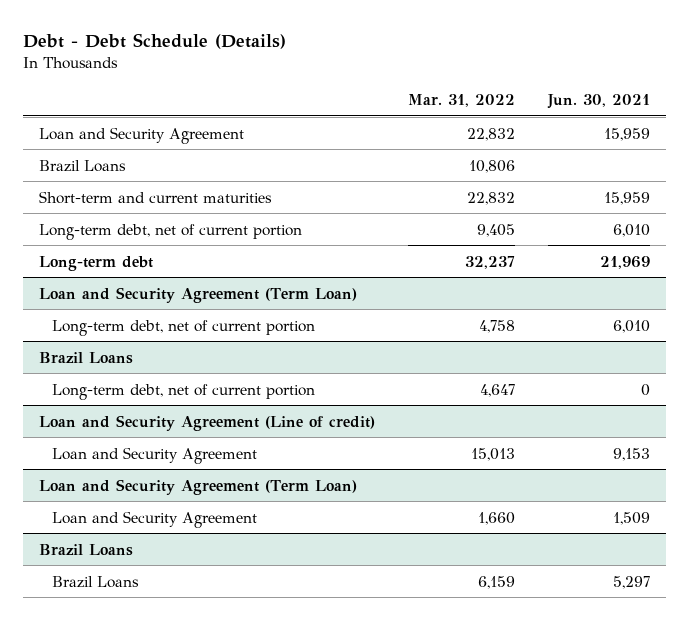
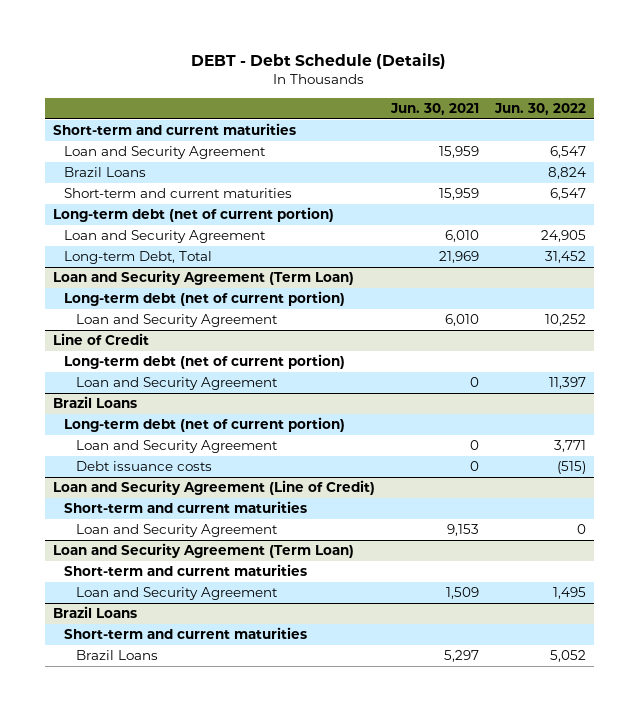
- Debt - Debt Schedule (Details)
+ DEBT - Debt Schedule (Details)
- | Mar. 31, 2022 | Jun. 30, 2021
+ | Jun. 30, 2021 | Jun. 30, 2022
+ Short-term and current maturities
- Long-term debt, net of current portion | 9,405 | 6,010
- Long-term debt | 32,237 | 21,969
+ Long-term debt (net of current portion)
+ Loan and Security Agreement | 6,010 | 24,905
+ Long-term Debt, Total | 21,969 | 31,452
@ Loan and Security Agreement (Term Loan)
- Long-term debt, net of current portion | 4,758 | 6,010
+ Long-term debt (net of current portion)
+ Loan and Security Agreement | 6,010 | 10,252
+ Line of Credit
+ Long-term debt (net of current portion)
+ Loan and Security Agreement | 0 | 11,397
@ Brazil Loans
- Long-term debt, net of current portion | 4,647 | 0
- Loan and Security Agreement (Line of credit)
@ Brazil Loans
+ Long-term debt (net of current portion)
+ Loan and Security Agreement | 0 | 3,771
+ Debt issuance costs | 0 | (515)
+ Loan and Security Agreement (Line of Credit)
+ Short-term and current maturities
@ Loan and Security Agreement (Term Loan)
+ Short-term and current maturities
@ Brazil Loans
+ Short-term and current maturities

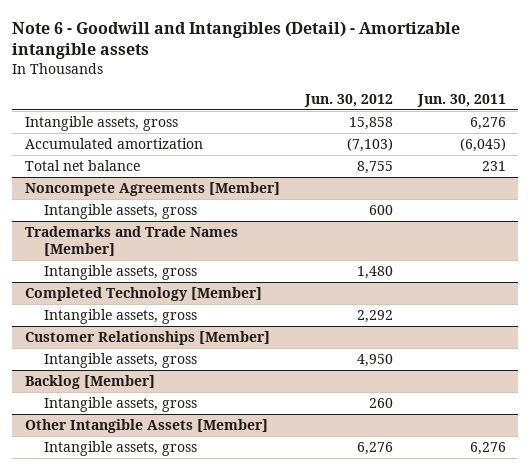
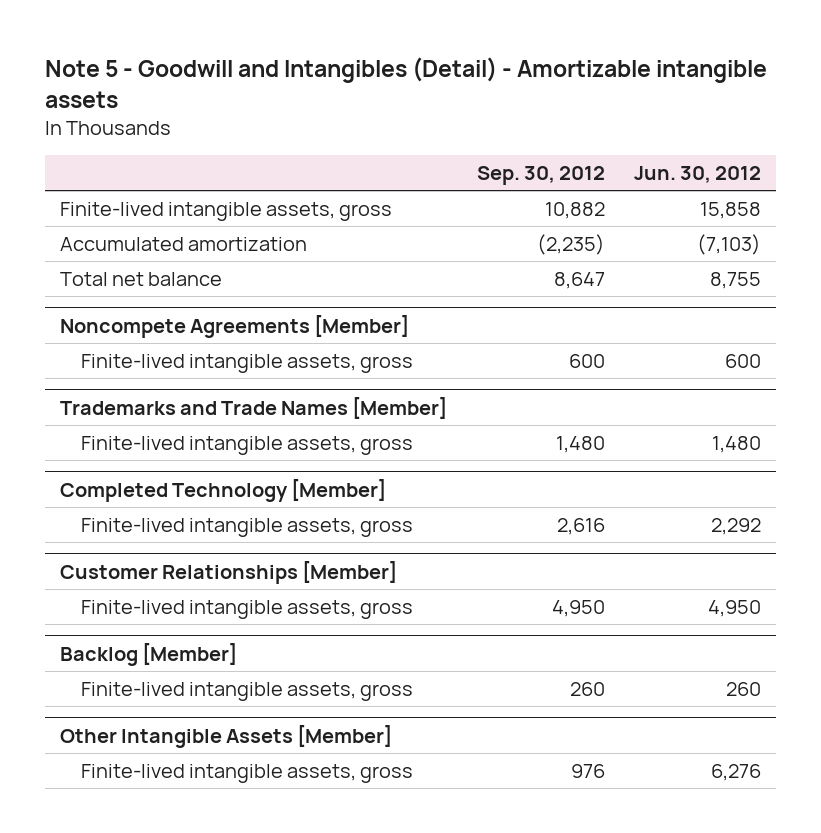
- Note 6 - Goodwill and Intangibles (Detail) - Amortizable intangible assets
+ Note 5 - Goodwill and Intangibles (Detail) - Amortizable intangible assets
- | Jun. 30, 2012 | Jun. 30, 2011
+ | Sep. 30, 2012 | Jun. 30, 2012
- Intangible assets, gross | 15,858 | 6,276
+ Finite-lived intangible assets, gross | 10,882 | 15,858
@ Noncompete Agreements [Member]
- Intangible assets, gross | 600 |
+ Finite-lived intangible assets, gross | 600 | 600
@ Trademarks and Trade Names [Member]
- Intangible assets, gross | 1,480 |
+ Finite-lived intangible assets, gross | 1,480 | 1,480
@ Completed Technology [Member]
- Intangible assets, gross | 2,292 |
+ Finite-lived intangible assets, gross | 2,616 | 2,292
@ Customer Relationships [Member]
- Intangible assets, gross | 4,950 |
+ Finite-lived intangible assets, gross | 4,950 | 4,950
@ Backlog [Member]
- Intangible assets, gross | 260 |
+ Finite-lived intangible assets, gross | 260 | 260
@ Other Intangible Assets [Member]
- Intangible assets, gross | 6,276 | 6,276
+ Finite-lived intangible assets, gross | 976 | 6,276

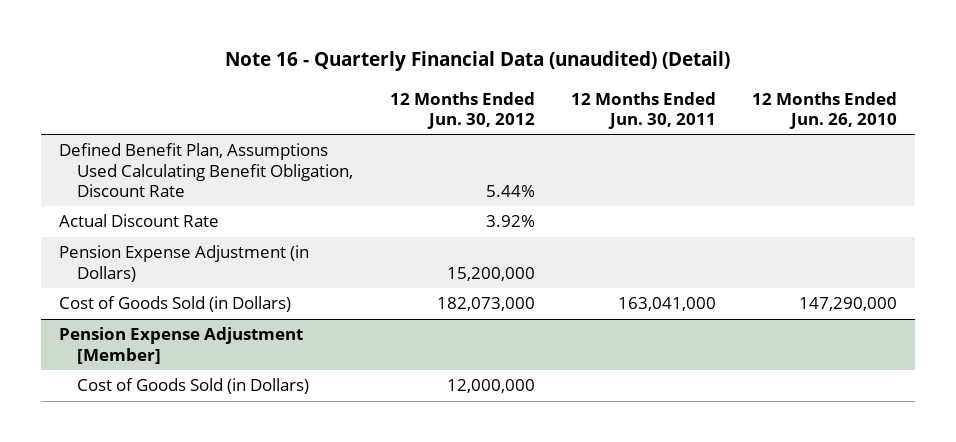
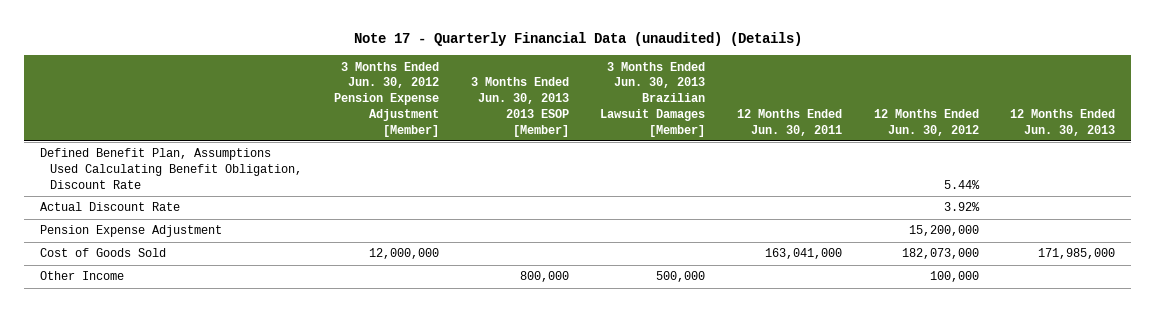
- Note 16 - Quarterly Financial Data (unaudited) (Detail)
+ Note 17 - Quarterly Financial Data (unaudited) (Details)
- | 12 Months Ended Jun. 30, 2012 | 12 Months Ended Jun. 30, 2011 | 12 Months Ended Jun. 26, 2010
+ | 3 Months Ended Jun. 30, 2012 Pension Expense Adjustment [Member] | 3 Months Ended Jun. 30, 2013 2013 ESOP [Member] | 3 Months Ended Jun. 30, 2013 Brazilian Lawsuit Damages [Member] | 12 Months Ended Jun. 30, 2011 | 12 Months Ended Jun. 30, 2012 | 12 Months Ended Jun. 30, 2013
- Pension Expense Adjustment (in Dollars) | 15,200,000 | |
- Cost of Goods Sold (in Dollars) | 182,073,000 | 163,041,000 | 147,290,000
- Pension Expense Adjustment [Member]
- Cost of Goods Sold (in Dollars) | 12,000,000 | |
+ Pension Expense Adjustment | | | | | 15,200,000 |
+ Cost of Goods Sold | 12,000,000 | | | 163,041,000 | 182,073,000 | 171,985,000
+ Other Income | | 800,000 | 500,000 | | 100,000 |

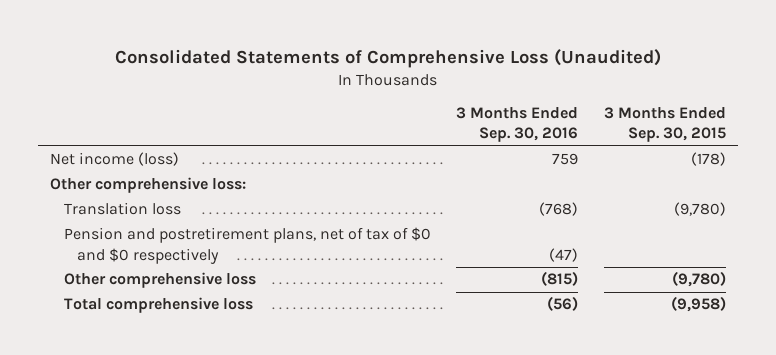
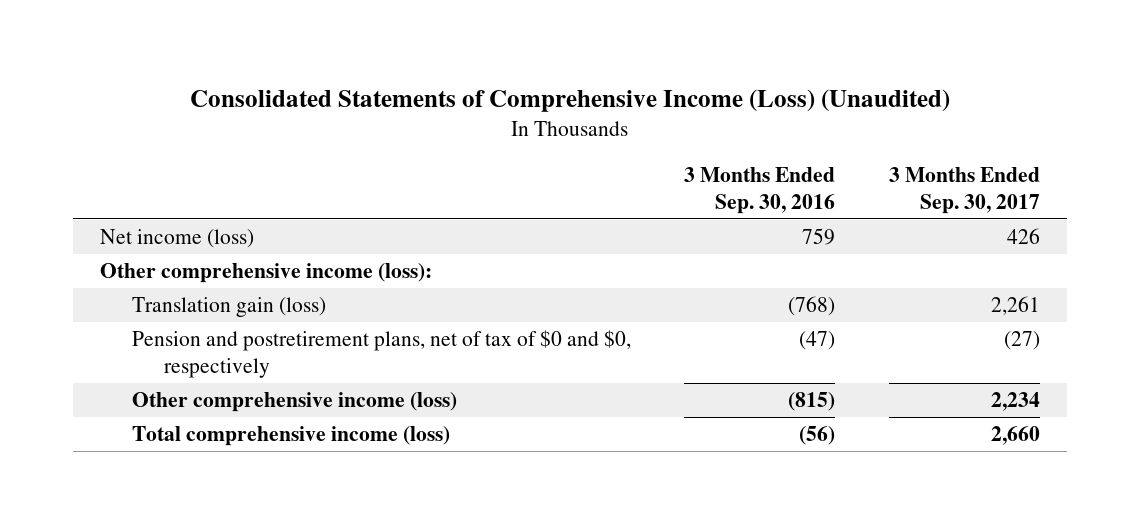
- Consolidated Statements of Comprehensive Loss (Unaudited)
+ Consolidated Statements of Comprehensive Income (Loss) (Unaudited)
- | 3 Months Ended Sep. 30, 2016 | 3 Months Ended Sep. 30, 2015
+ | 3 Months Ended Sep. 30, 2016 | 3 Months Ended Sep. 30, 2017
- Other comprehensive loss:
- Translation loss | (768) | (9,780)
- Pension and postretirement plans, net of tax of $0 and $0 respectively | (47) |
- Other comprehensive loss | (815) | (9,780)
- Total comprehensive loss | (56) | (9,958)
+ Other comprehensive income (loss):
+ Translation gain (loss) | (768) | 2,261
+ Pension and postretirement plans, net of tax of $0 and $0, respectively | (47) | (27)
+ Other comprehensive income (loss) | (815) | 2,234
+ Total comprehensive income (loss) | (56) | 2,660

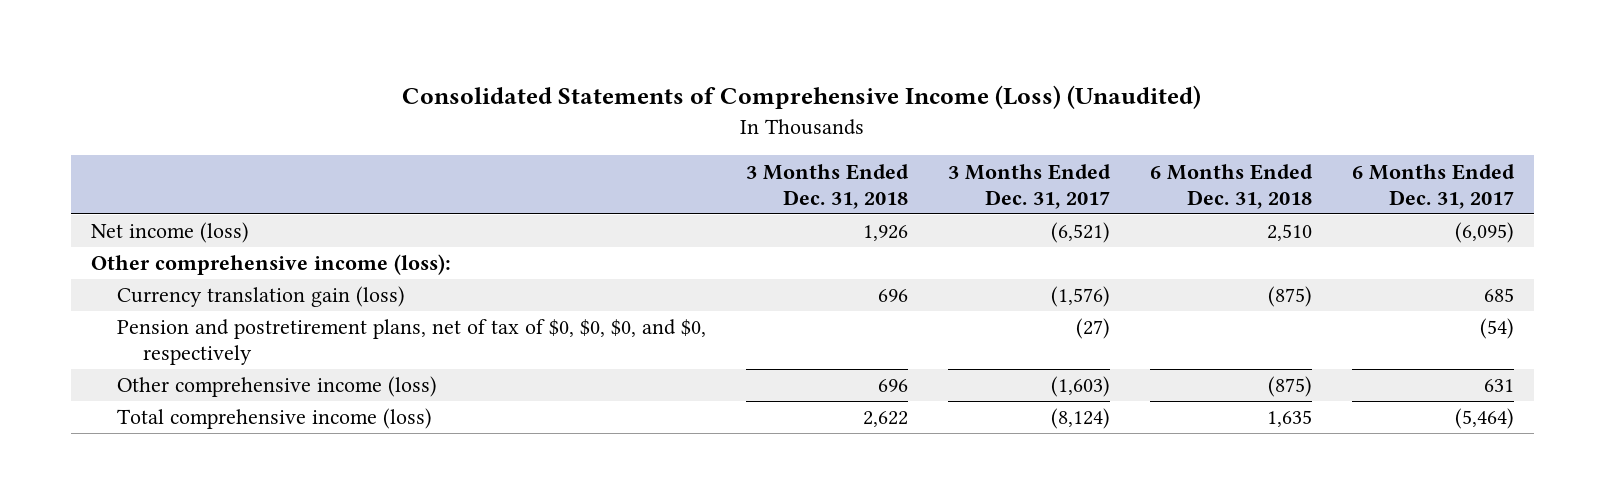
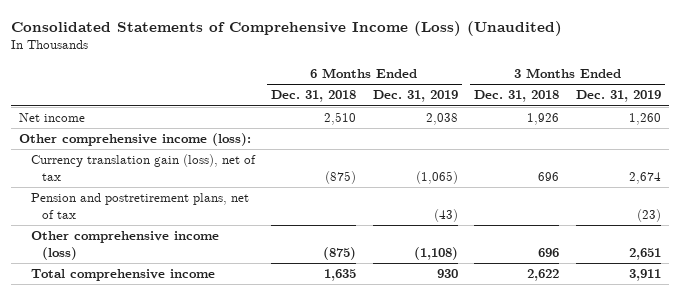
- | 3 Months Ended Dec. 31, 2018 | 3 Months Ended Dec. 31, 2017 | 6 Months Ended Dec. 31, 2018 | 6 Months Ended Dec. 31, 2017
+ | 6 Months Ended Dec. 31, 2018 | 6 Months Ended Dec. 31, 2019 | 3 Months Ended Dec. 31, 2018 | 3 Months Ended Dec. 31, 2019
- Net income (loss) | 1,926 | (6,521) | 2,510 | (6,095)
+ Net income | 2,510 | 2,038 | 1,926 | 1,260
- Currency translation gain (loss) | 696 | (1,576) | (875) | 685
- Pension and postretirement plans, net of tax of $0, $0, $0, and $0, respectively | | (27) | | (54)
+ Currency translation gain (loss), net of tax | (875) | (1,065) | 696 | 2,674
+ Pension and postretirement plans, net of tax | | (43) | | (23)
- Total comprehensive income (loss) | 2,622 | (8,124) | 1,635 | (5,464)
+ Total comprehensive income | 1,635 | 930 | 2,622 | 3,911

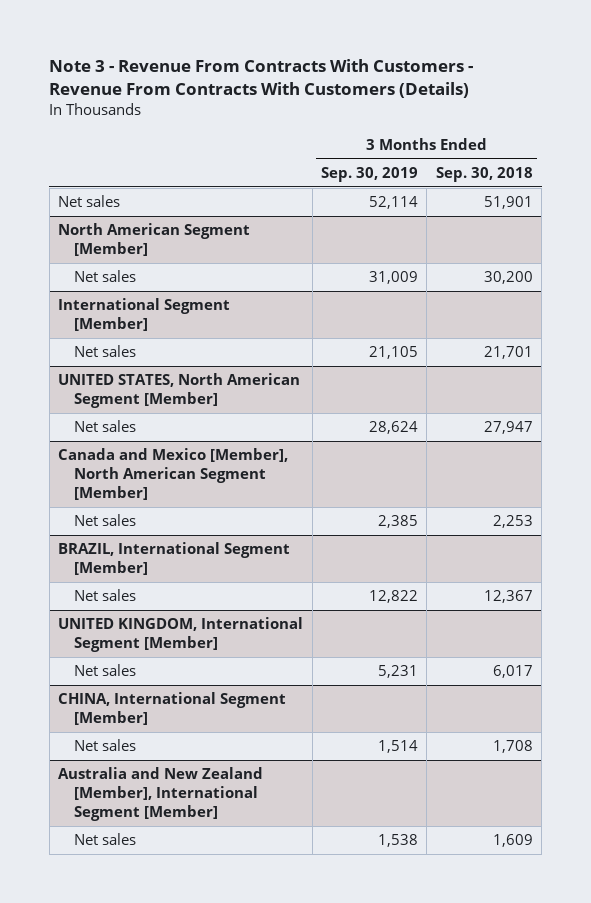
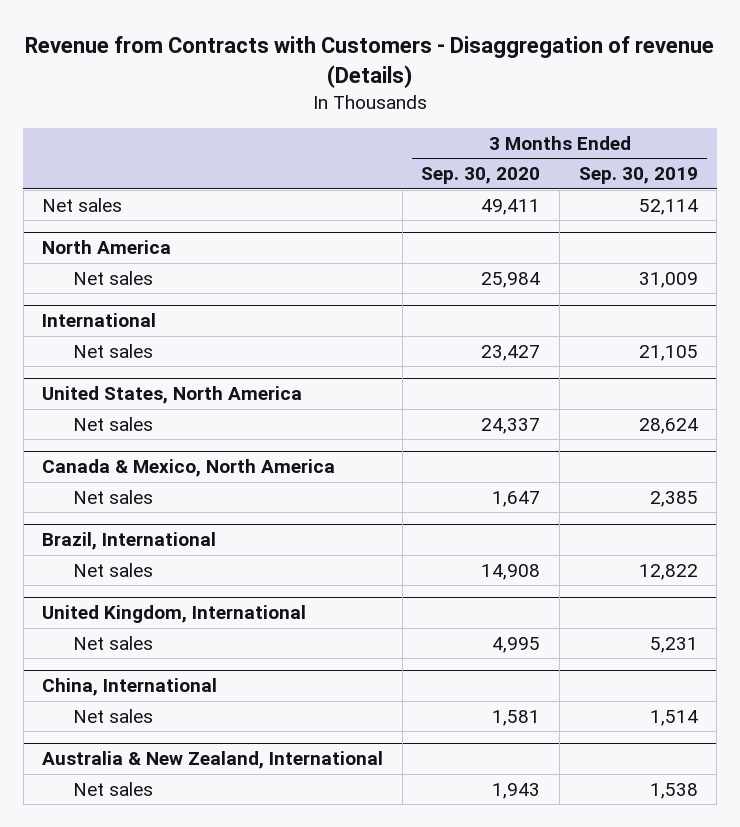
- Note 3 - Revenue From Contracts With Customers - Revenue From Contracts With Customers (Details)
+ Revenue from Contracts with Customers - Disaggregation of revenue (Details)
- | 3 Months Ended Sep. 30, 2019 | 3 Months Ended Sep. 30, 2018
+ | 3 Months Ended Sep. 30, 2020 | 3 Months Ended Sep. 30, 2019
- North American Segment [Member]
+ North America
- International Segment [Member]
+ International
- UNITED STATES, North American Segment [Member]
+ United States, North America
- Canada and Mexico [Member], North American Segment [Member]
+ Canada & Mexico, North America
- BRAZIL, International Segment [Member]
+ Brazil, International
- UNITED KINGDOM, International Segment [Member]
+ United Kingdom, International
- CHINA, International Segment [Member]
+ China, International
- Australia and New Zealand [Member], International Segment [Member]
+ Australia & New Zealand, International

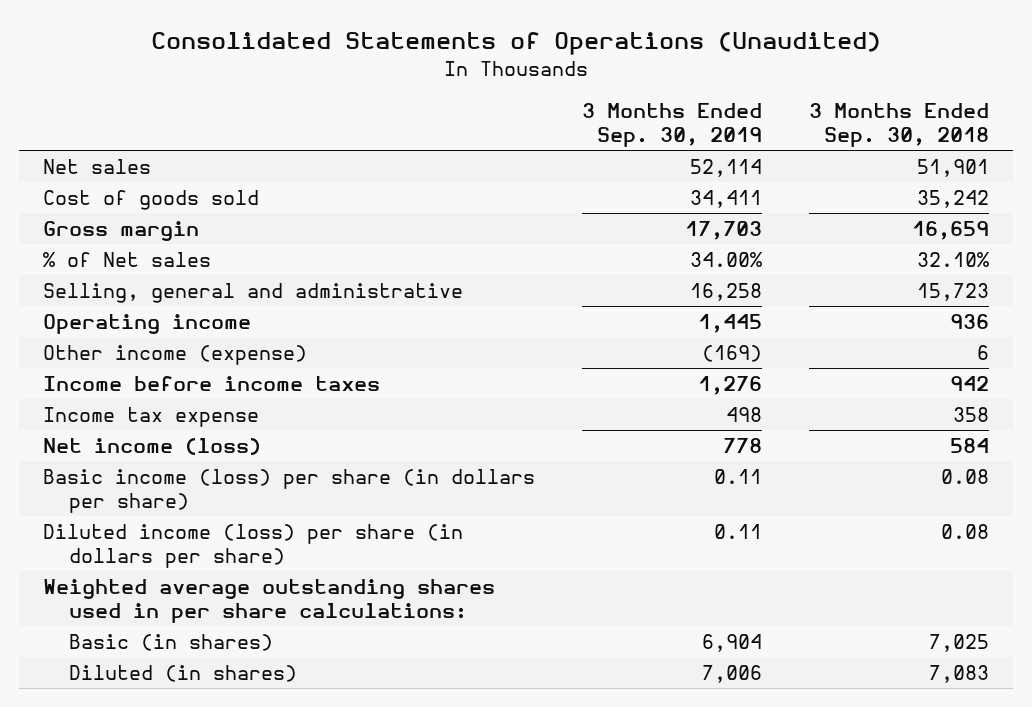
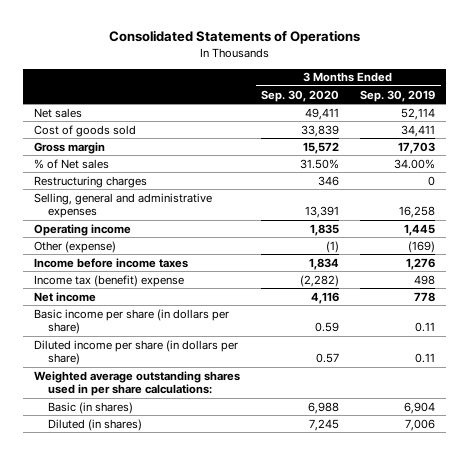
- Consolidated Statements of Operations (Unaudited)
+ Consolidated Statements of Operations
- | 3 Months Ended Sep. 30, 2019 | 3 Months Ended Sep. 30, 2018
+ | 3 Months Ended Sep. 30, 2020 | 3 Months Ended Sep. 30, 2019
- Selling, general and administrative | 16,258 | 15,723
+ Restructuring charges | 346 | 0
+ Selling, general and administrative expenses | 13,391 | 16,258
- Other income (expense) | (169) | 6
+ Other (expense) | (1) | (169)
- Income tax expense | 498 | 358
- Net income (loss) | 778 | 584
- Basic income (loss) per share (in dollars per share) | 0.11 | 0.08
- Diluted income (loss) per share (in dollars per share) | 0.11 | 0.08
+ Income tax (benefit) expense | (2,282) | 498
+ Net income | 4,116 | 778
+ Basic income per share (in dollars per share) | 0.59 | 0.11
+ Diluted income per share (in dollars per share) | 0.57 | 0.11

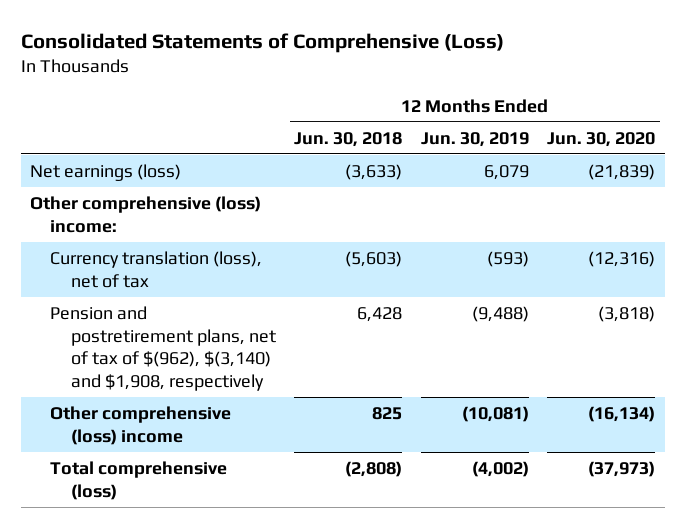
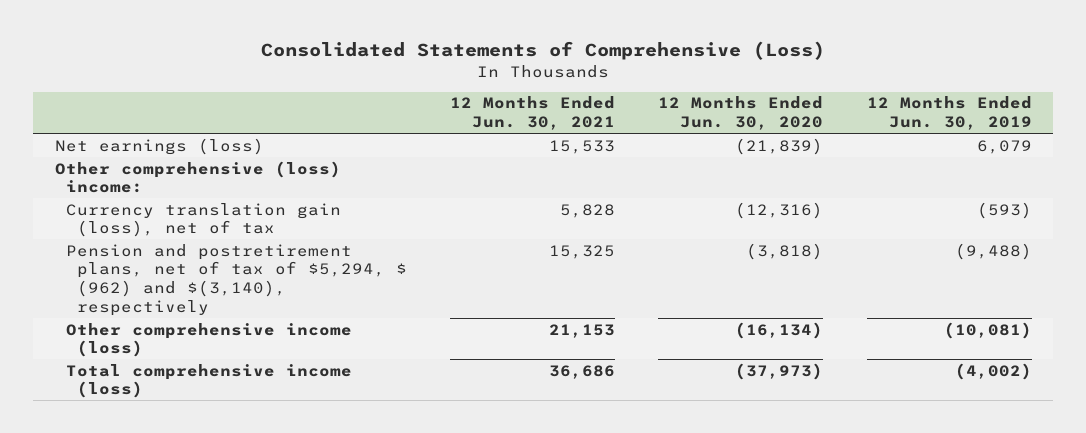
- | 12 Months Ended Jun. 30, 2018 | 12 Months Ended Jun. 30, 2019 | 12 Months Ended Jun. 30, 2020
+ | 12 Months Ended Jun. 30, 2021 | 12 Months Ended Jun. 30, 2020 | 12 Months Ended Jun. 30, 2019
- Currency translation (loss), net of tax | (5,603) | (593) | (12,316)
- Pension and postretirement plans, net of tax of $(962), $(3,140) and $1,908, respectively | 6,428 | (9,488) | (3,818)
- Other comprehensive (loss) income | 825 | (10,081) | (16,134)
- Total comprehensive (loss) | (2,808) | (4,002) | (37,973)
+ Currency translation gain (loss), net of tax | 5,828 | (12,316) | (593)
+ Pension and postretirement plans, net of tax of $5,294, $ (962) and $(3,140), respectively | 15,325 | (3,818) | (9,488)
+ Other comprehensive income (loss) | 21,153 | (16,134) | (10,081)
+ Total comprehensive income (loss) | 36,686 | (37,973) | (4,002)

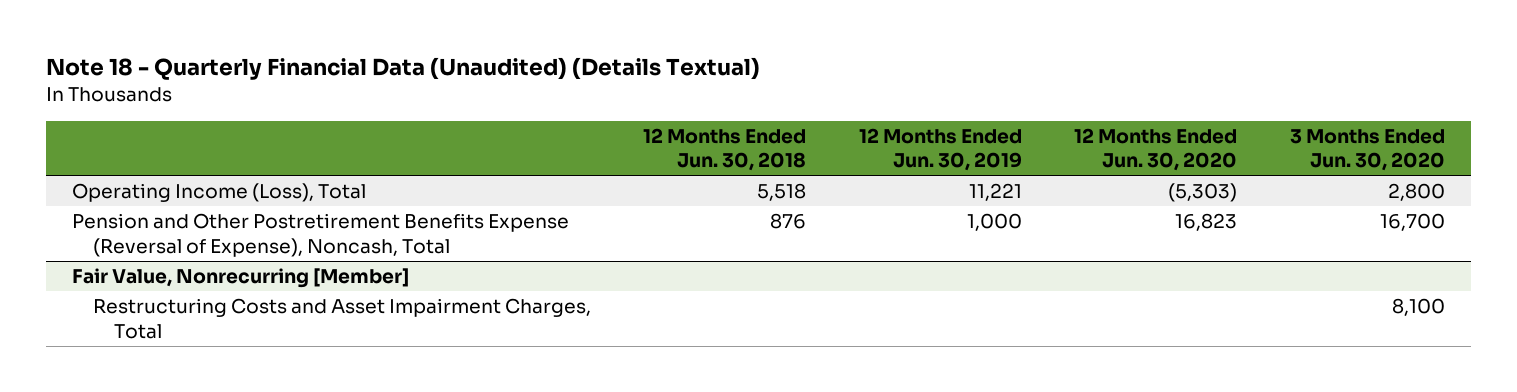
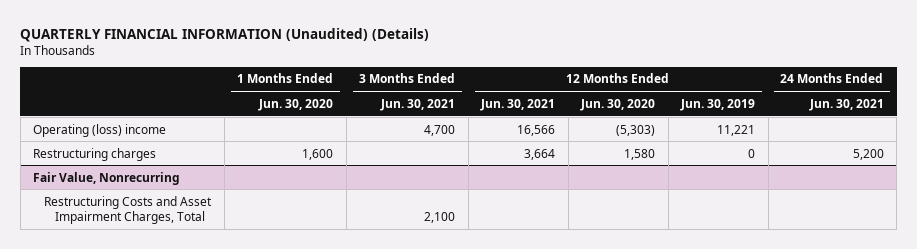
- Note 18 - Quarterly Financial Data (Unaudited) (Details Textual)
+ QUARTERLY FINANCIAL INFORMATION (Unaudited) (Details)
- | 12 Months Ended Jun. 30, 2018 | 12 Months Ended Jun. 30, 2019 | 12 Months Ended Jun. 30, 2020 | 3 Months Ended Jun. 30, 2020
+ | 1 Months Ended Jun. 30, 2020 | 3 Months Ended Jun. 30, 2021 | 12 Months Ended Jun. 30, 2021 | 12 Months Ended Jun. 30, 2020 | 12 Months Ended Jun. 30, 2019 | 24 Months Ended Jun. 30, 2021
- Operating Income (Loss), Total | 5,518 | 11,221 | (5,303) | 2,800
- Pension and Other Postretirement Benefits Expense (Reversal of Expense), Noncash, Total | 876 | 1,000 | 16,823 | 16,700
- Fair Value, Nonrecurring [Member]
+ Operating (loss) income | | 4,700 | 16,566 | (5,303) | 11,221 |
+ Restructuring charges | 1,600 | | 3,664 | 1,580 | 0 | 5,200
+ Fair Value, Nonrecurring

